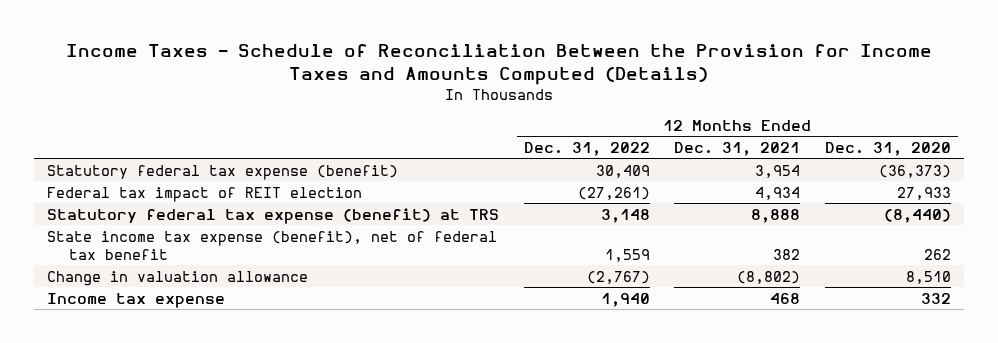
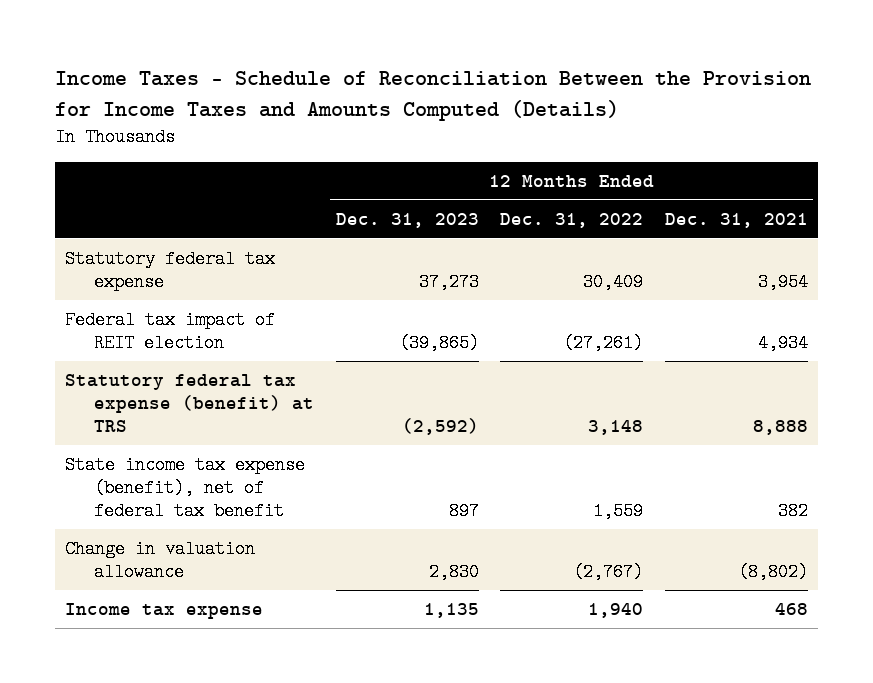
- | 12 Months Ended Dec. 31, 2022 | 12 Months Ended Dec. 31, 2021 | 12 Months Ended Dec. 31, 2020
+ | 12 Months Ended Dec. 31, 2023 | 12 Months Ended Dec. 31, 2022 | 12 Months Ended Dec. 31, 2021
- Statutory federal tax expense (benefit) | 30,409 | 3,954 | (36,373)
+ Statutory federal tax expense | 37,273 | 30,409 | 3,954

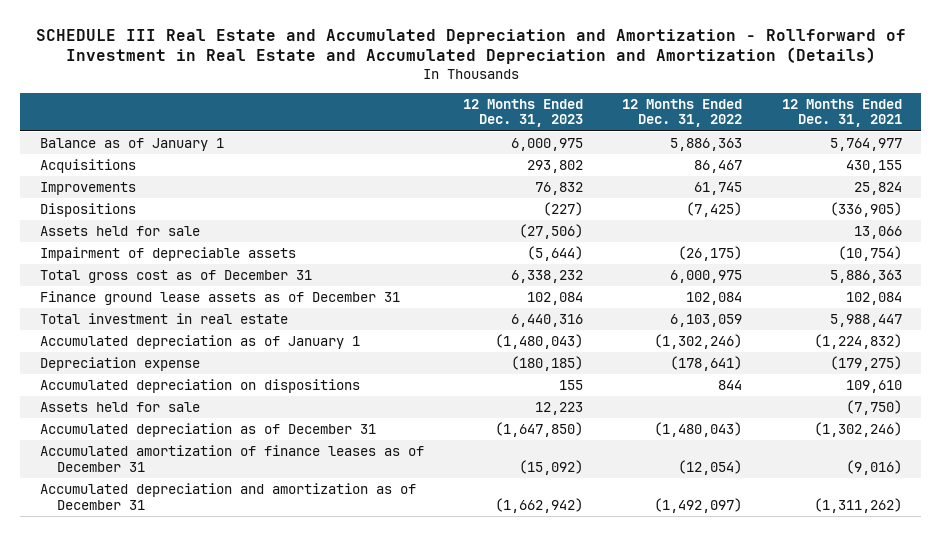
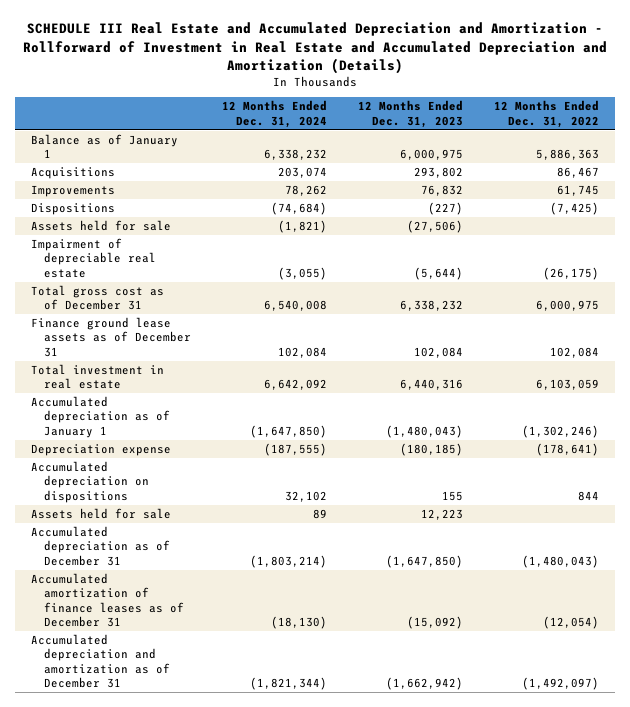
- | 12 Months Ended Dec. 31, 2023 | 12 Months Ended Dec. 31, 2022 | 12 Months Ended Dec. 31, 2021
+ | 12 Months Ended Dec. 31, 2024 | 12 Months Ended Dec. 31, 2023 | 12 Months Ended Dec. 31, 2022
- Impairment of depreciable assets | (5,644) | (26,175) | (10,754)
+ Impairment of depreciable real estate | (3,055) | (5,644) | (26,175)

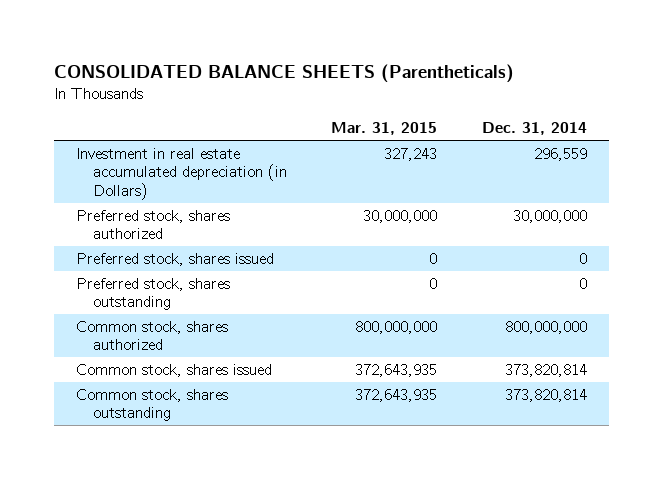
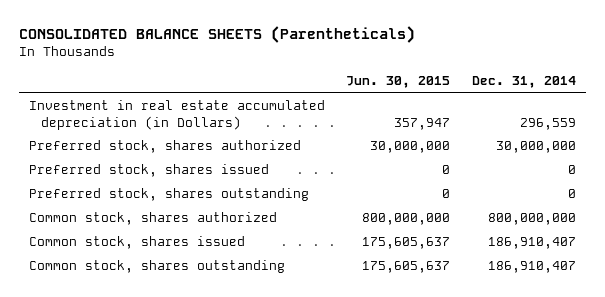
- | Mar. 31, 2015 | Dec. 31, 2014
+ | Jun. 30, 2015 | Dec. 31, 2014
- Common stock, shares issued | 372,643,935 | 373,820,814
- Common stock, shares outstanding | 372,643,935 | 373,820,814
+ Common stock, shares issued | 175,605,637 | 186,910,407
+ Common stock, shares outstanding | 175,605,637 | 186,910,407

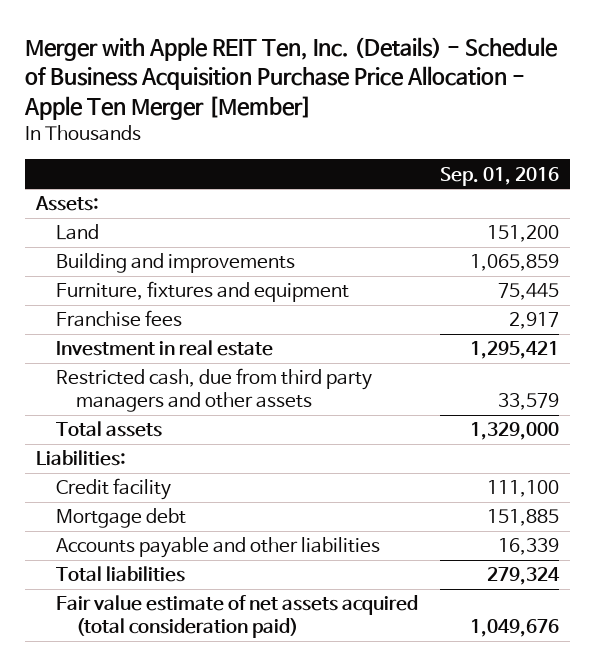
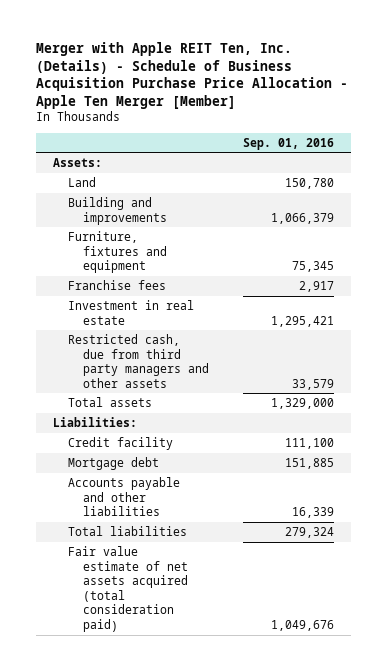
- Land | 151,200
- Building and improvements | 1,065,859
- Furniture, fixtures and equipment | 75,445
+ Land | 150,780
+ Building and improvements | 1,066,379
+ Furniture, fixtures and equipment | 75,345

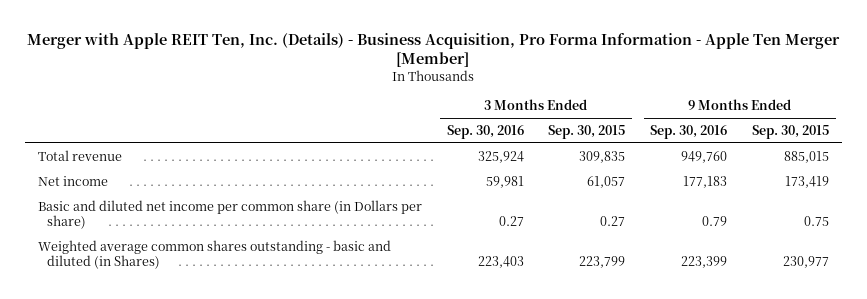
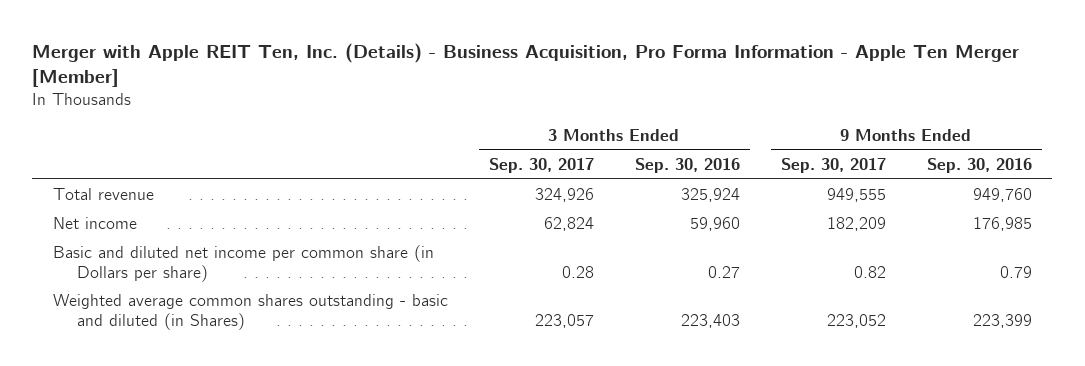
- | 3 Months Ended Sep. 30, 2016 | 3 Months Ended Sep. 30, 2015 | 9 Months Ended Sep. 30, 2016 | 9 Months Ended Sep. 30, 2015
+ | 3 Months Ended Sep. 30, 2017 | 3 Months Ended Sep. 30, 2016 | 9 Months Ended Sep. 30, 2017 | 9 Months Ended Sep. 30, 2016
- Net income | 59,981 | 61,057 | 177,183 | 173,419
+ Net income | 62,824 | 59,960 | 182,209 | 176,985

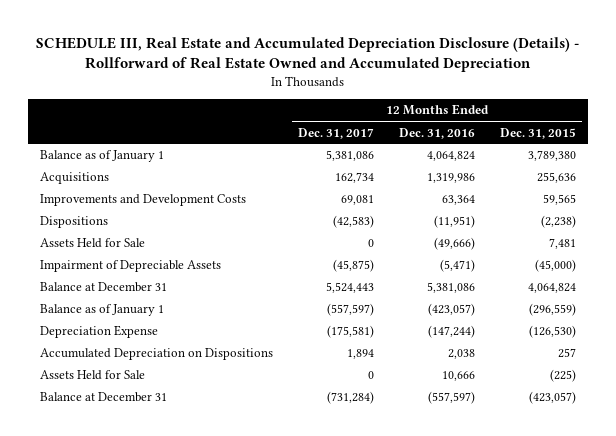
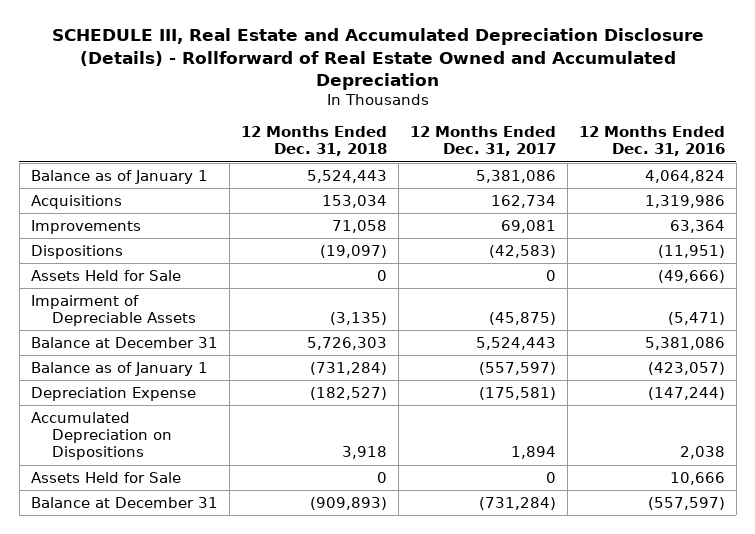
- | 12 Months Ended Dec. 31, 2017 | 12 Months Ended Dec. 31, 2016 | 12 Months Ended Dec. 31, 2015
+ | 12 Months Ended Dec. 31, 2018 | 12 Months Ended Dec. 31, 2017 | 12 Months Ended Dec. 31, 2016
- Improvements and Development Costs | 69,081 | 63,364 | 59,565
+ Improvements | 71,058 | 69,081 | 63,364

